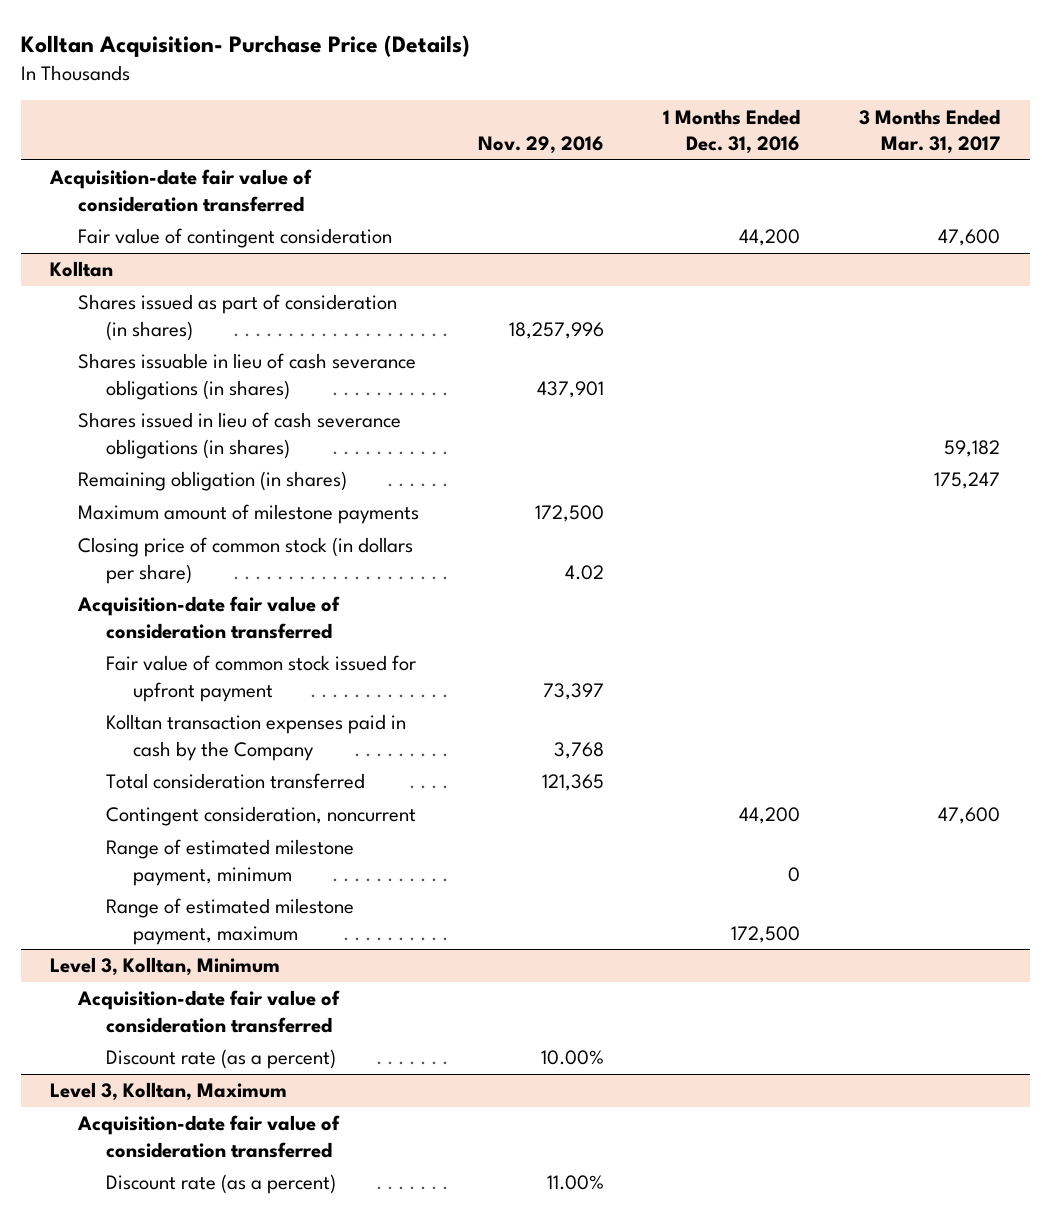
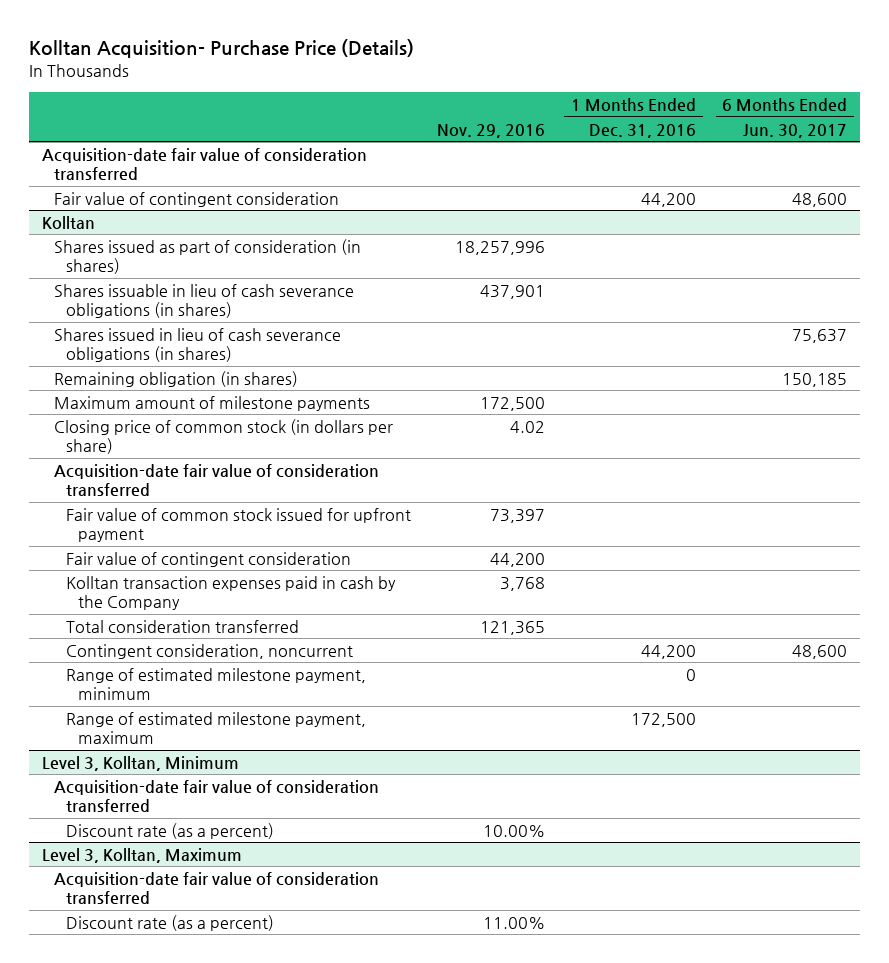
- | Nov. 29, 2016 | 1 Months Ended Dec. 31, 2016 | 3 Months Ended Mar. 31, 2017
+ | Nov. 29, 2016 | 1 Months Ended Dec. 31, 2016 | 6 Months Ended Jun. 30, 2017
@ Kolltan
+ Fair value of contingent consideration | 44,200 | |

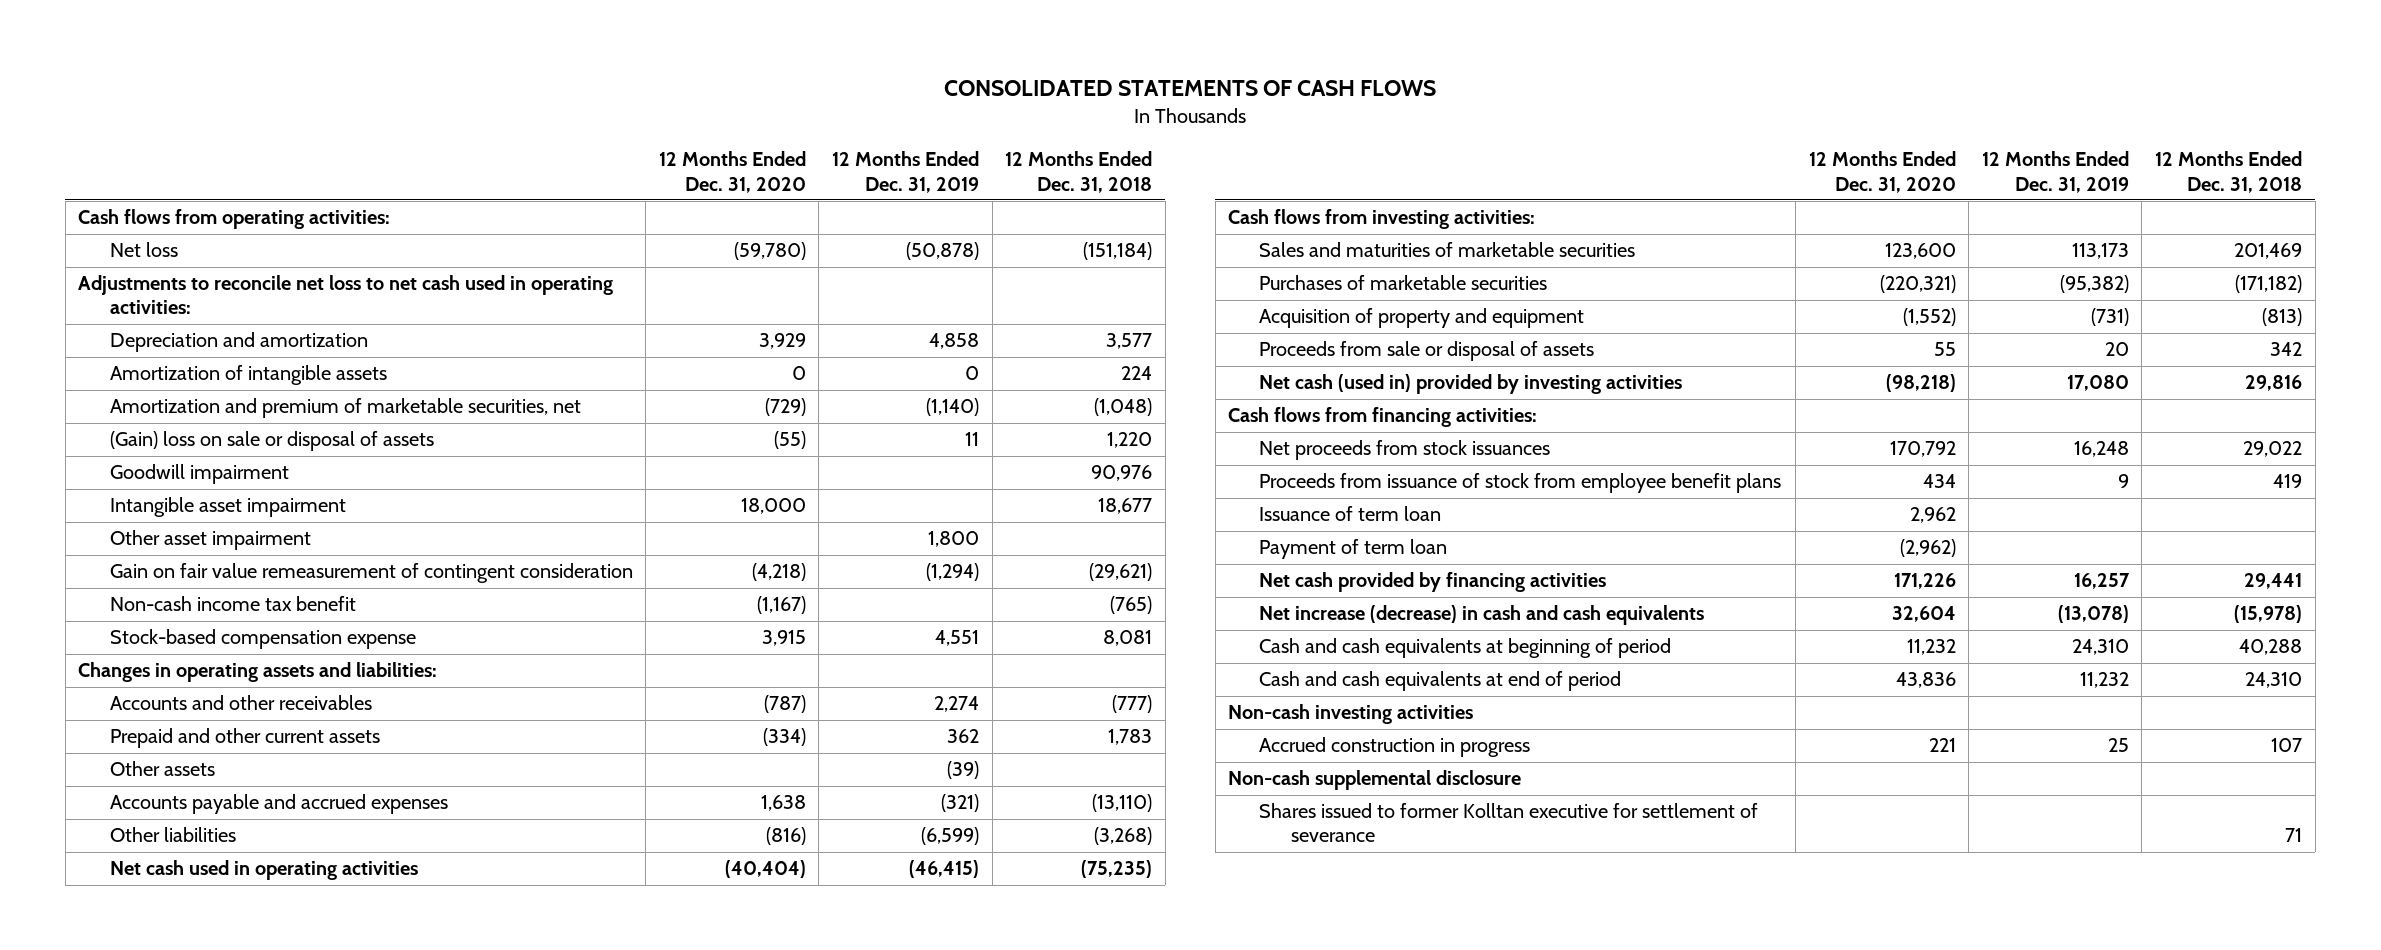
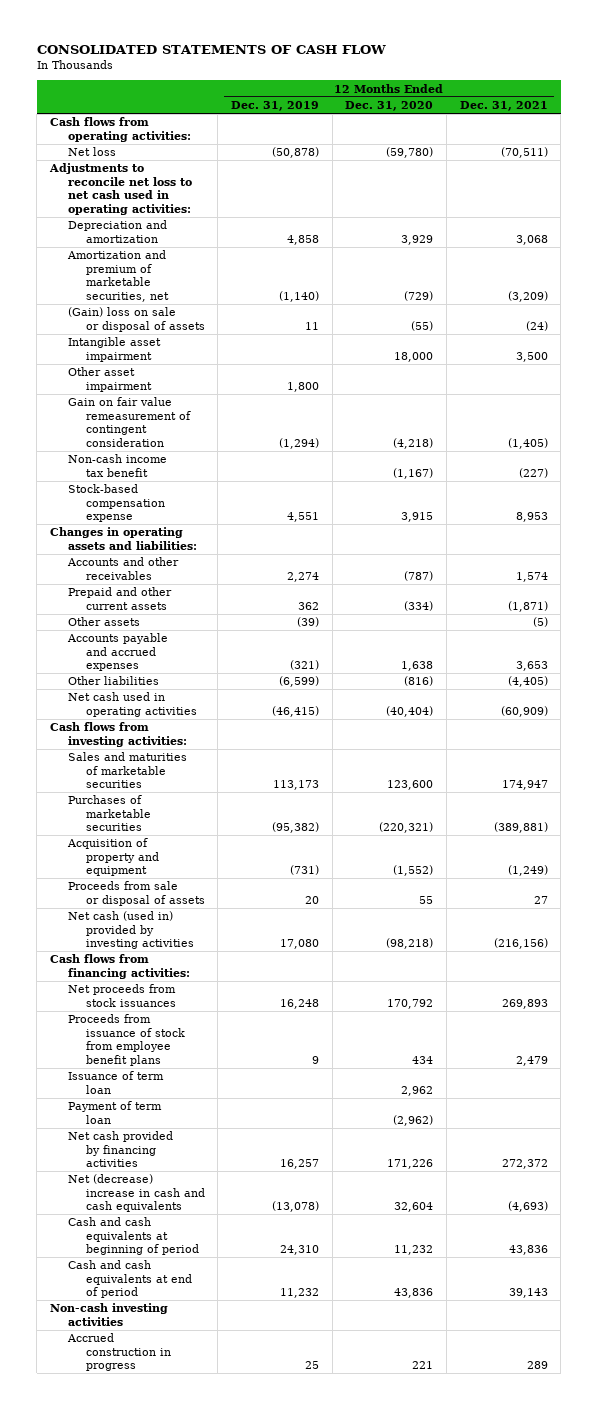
- CONSOLIDATED STATEMENTS OF CASH FLOWS
+ CONSOLIDATED STATEMENTS OF CASH FLOW
- | 12 Months Ended Dec. 31, 2020 | 12 Months Ended Dec. 31, 2019 | 12 Months Ended Dec. 31, 2018
+ | 12 Months Ended Dec. 31, 2019 | 12 Months Ended Dec. 31, 2020 | 12 Months Ended Dec. 31, 2021
- Amortization of intangible assets | 0 | 0 | 224
- Goodwill impairment | | | 90,976
- Net increase (decrease) in cash and cash equivalents | 32,604 | (13,078) | (15,978)
+ Net (decrease) increase in cash and cash equivalents | (13,078) | 32,604 | (4,693)
- Non-cash supplemental disclosure
- Shares issued to former Kolltan executive for settlement of severance | | | 71

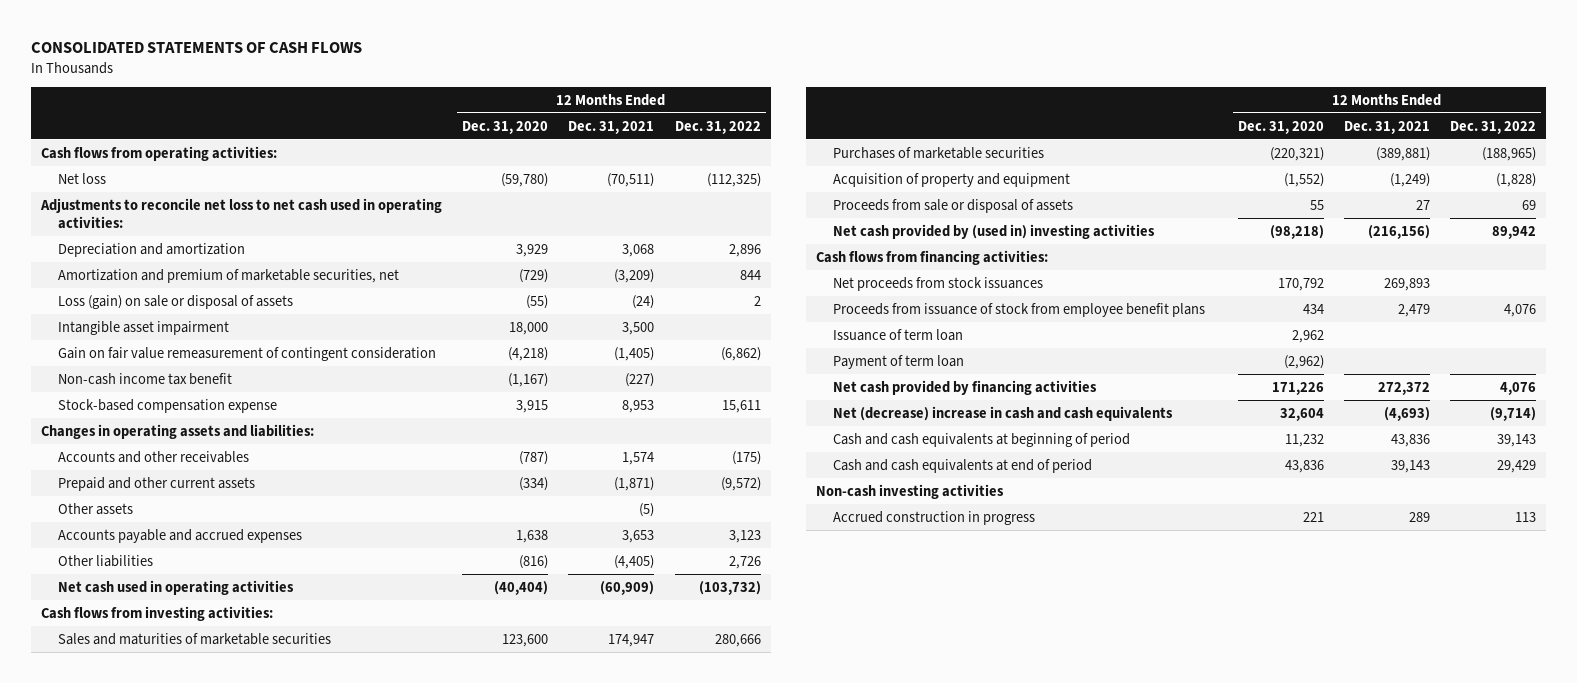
- CONSOLIDATED STATEMENTS OF CASH FLOW
+ CONSOLIDATED STATEMENTS OF CASH FLOWS
- | 12 Months Ended Dec. 31, 2019 | 12 Months Ended Dec. 31, 2020 | 12 Months Ended Dec. 31, 2021
+ | 12 Months Ended Dec. 31, 2020 | 12 Months Ended Dec. 31, 2021 | 12 Months Ended Dec. 31, 2022
- (Gain) loss on sale or disposal of assets | 11 | (55) | (24)
+ Loss (gain) on sale or disposal of assets | (55) | (24) | 2
- Other asset impairment | 1,800 | |
- Net cash (used in) provided by investing activities | 17,080 | (98,218) | (216,156)
+ Net cash provided by (used in) investing activities | (98,218) | (216,156) | 89,942

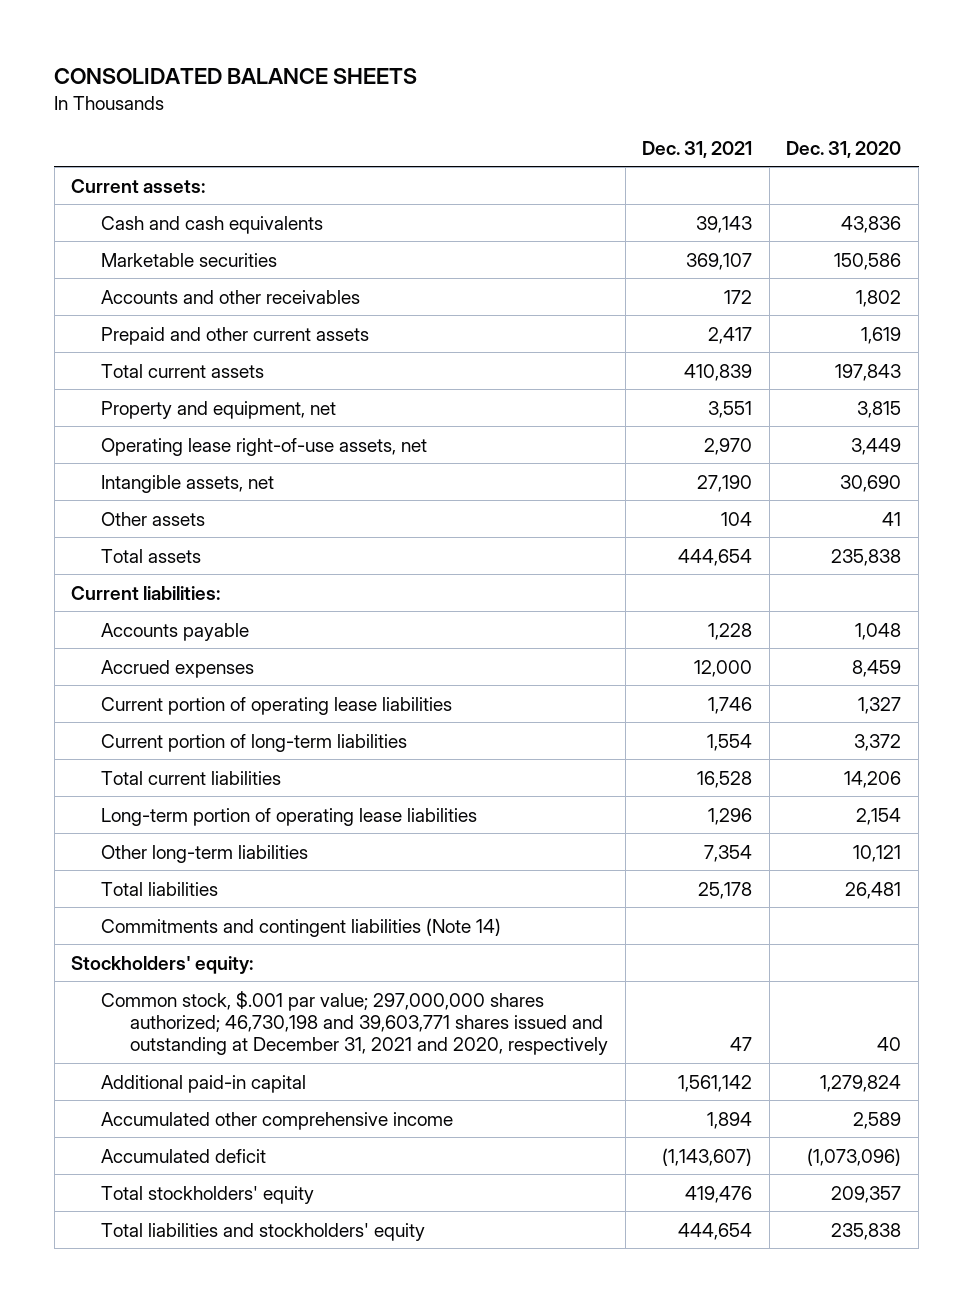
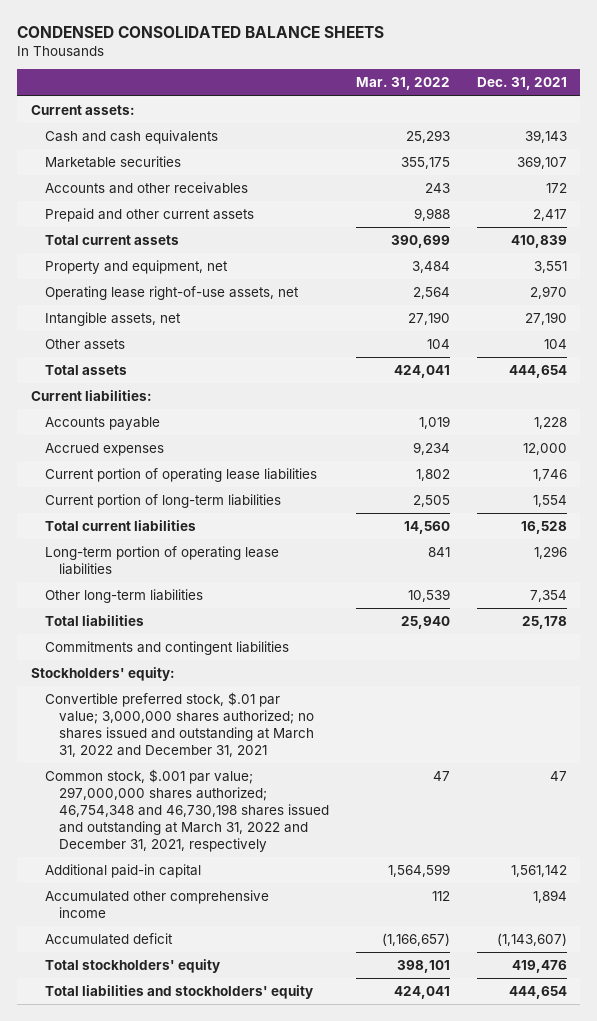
- CONSOLIDATED BALANCE SHEETS
+ CONDENSED CONSOLIDATED BALANCE SHEETS
- | Dec. 31, 2021 | Dec. 31, 2020
+ | Mar. 31, 2022 | Dec. 31, 2021
- Commitments and contingent liabilities (Note 14)
+ Commitments and contingent liabilities
- Common stock, $.001 par value; 297,000,000 shares authorized; 46,730,198 and 39,603,771 shares issued and outstanding at December 31, 2021 and 2020, respectively | 47 | 40
+ Convertible preferred stock, $.01 par value; 3,000,000 shares authorized; no shares issued and outstanding at March 31, 2022 and December 31, 2021
+ Common stock, $.001 par value; 297,000,000 shares authorized; 46,754,348 and 46,730,198 shares issued and outstanding at March 31, 2022 and December 31, 2021, respectively | 47 | 47

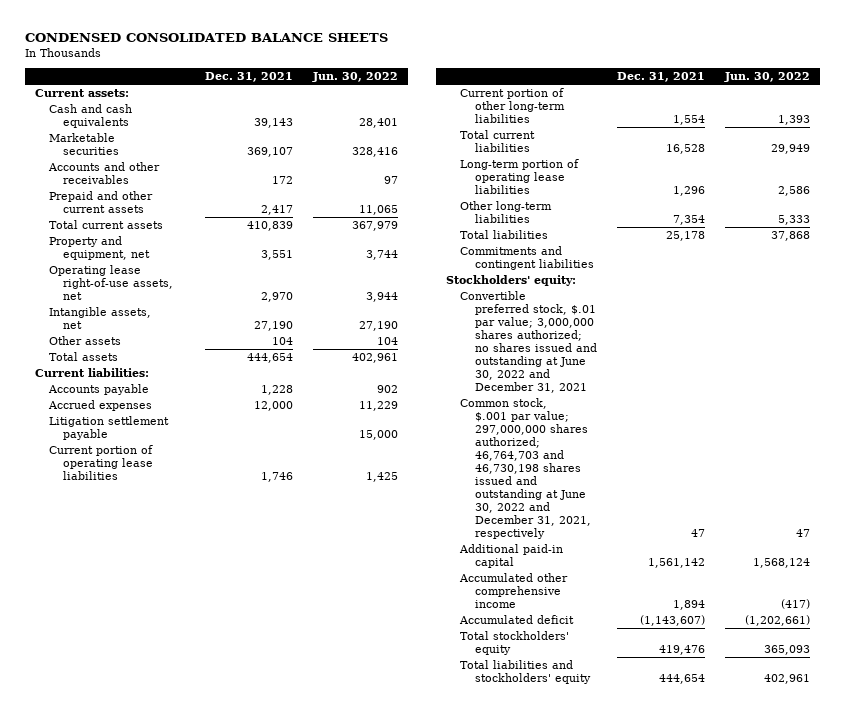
- | Mar. 31, 2022 | Dec. 31, 2021
+ | Dec. 31, 2021 | Jun. 30, 2022
+ Litigation settlement payable | | 15,000
- Current portion of long-term liabilities | 2,505 | 1,554
+ Current portion of other long-term liabilities | 1,554 | 1,393
- Convertible preferred stock, $.01 par value; 3,000,000 shares authorized; no shares issued and outstanding at March 31, 2022 and December 31, 2021
- Common stock, $.001 par value; 297,000,000 shares authorized; 46,754,348 and 46,730,198 shares issued and outstanding at March 31, 2022 and December 31, 2021, respectively | 47 | 47
+ Convertible preferred stock, $.01 par value; 3,000,000 shares authorized; no shares issued and outstanding at June 30, 2022 and December 31, 2021
+ Common stock, $.001 par value; 297,000,000 shares authorized; 46,764,703 and 46,730,198 shares issued and outstanding at June 30, 2022 and December 31, 2021, respectively | 47 | 47

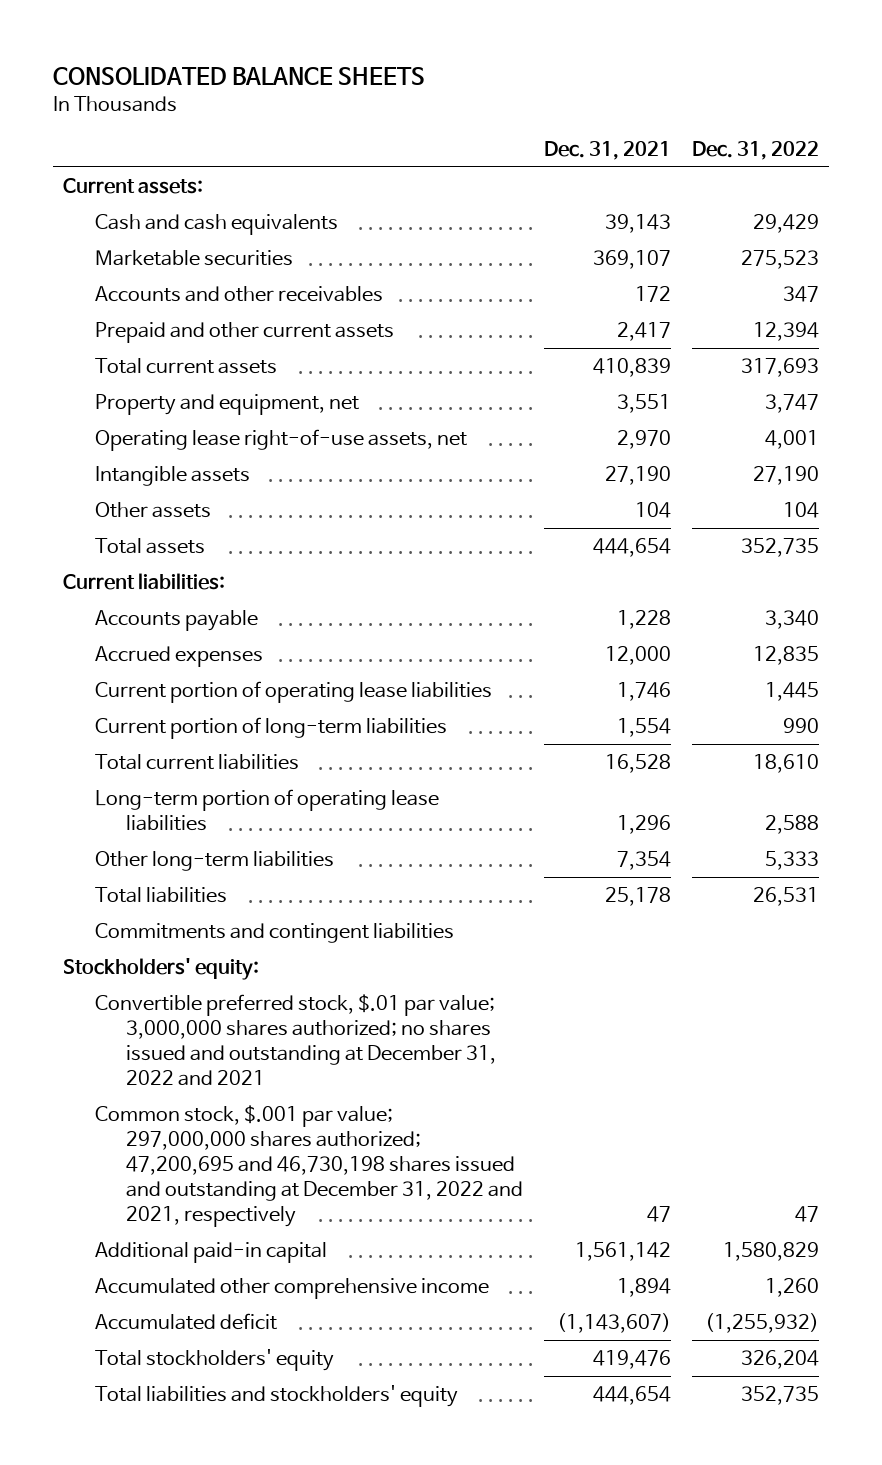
- CONDENSED CONSOLIDATED BALANCE SHEETS
+ CONSOLIDATED BALANCE SHEETS
- | Dec. 31, 2021 | Jun. 30, 2022
+ | Dec. 31, 2021 | Dec. 31, 2022
- Intangible assets, net | 27,190 | 27,190
+ Intangible assets | 27,190 | 27,190
- Litigation settlement payable | | 15,000
- Current portion of other long-term liabilities | 1,554 | 1,393
+ Current portion of long-term liabilities | 1,554 | 990
- Convertible preferred stock, $.01 par value; 3,000,000 shares authorized; no shares issued and outstanding at June 30, 2022 and December 31, 2021
- Common stock, $.001 par value; 297,000,000 shares authorized; 46,764,703 and 46,730,198 shares issued and outstanding at June 30, 2022 and December 31, 2021, respectively | 47 | 47
+ Convertible preferred stock, $.01 par value; 3,000,000 shares authorized; no shares issued and outstanding at December 31, 2022 and 2021
+ Common stock, $.001 par value; 297,000,000 shares authorized; 47,200,695 and 46,730,198 shares issued and outstanding at December 31, 2022 and 2021, respectively | 47 | 47

